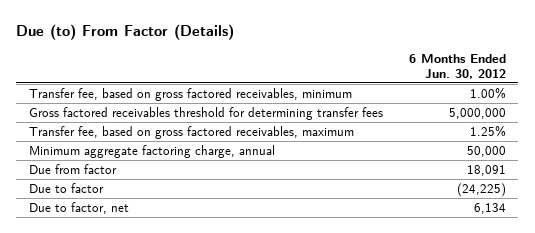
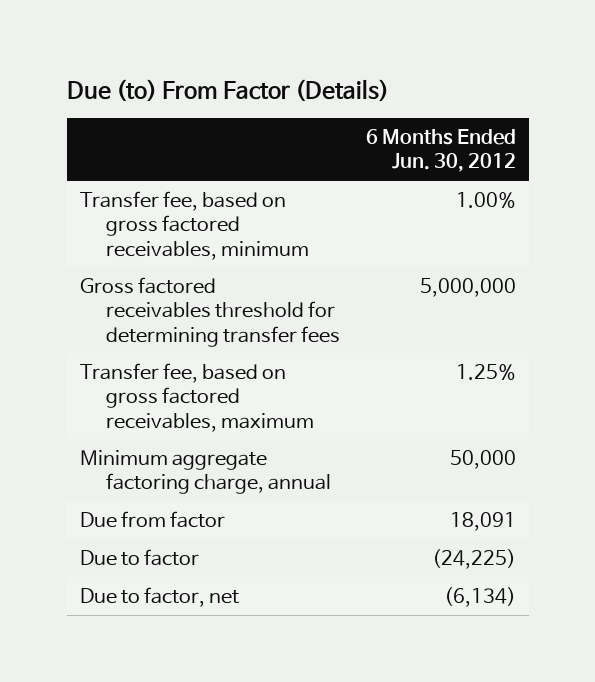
- Due to factor, net | 6,134
+ Due to factor, net | (6,134)

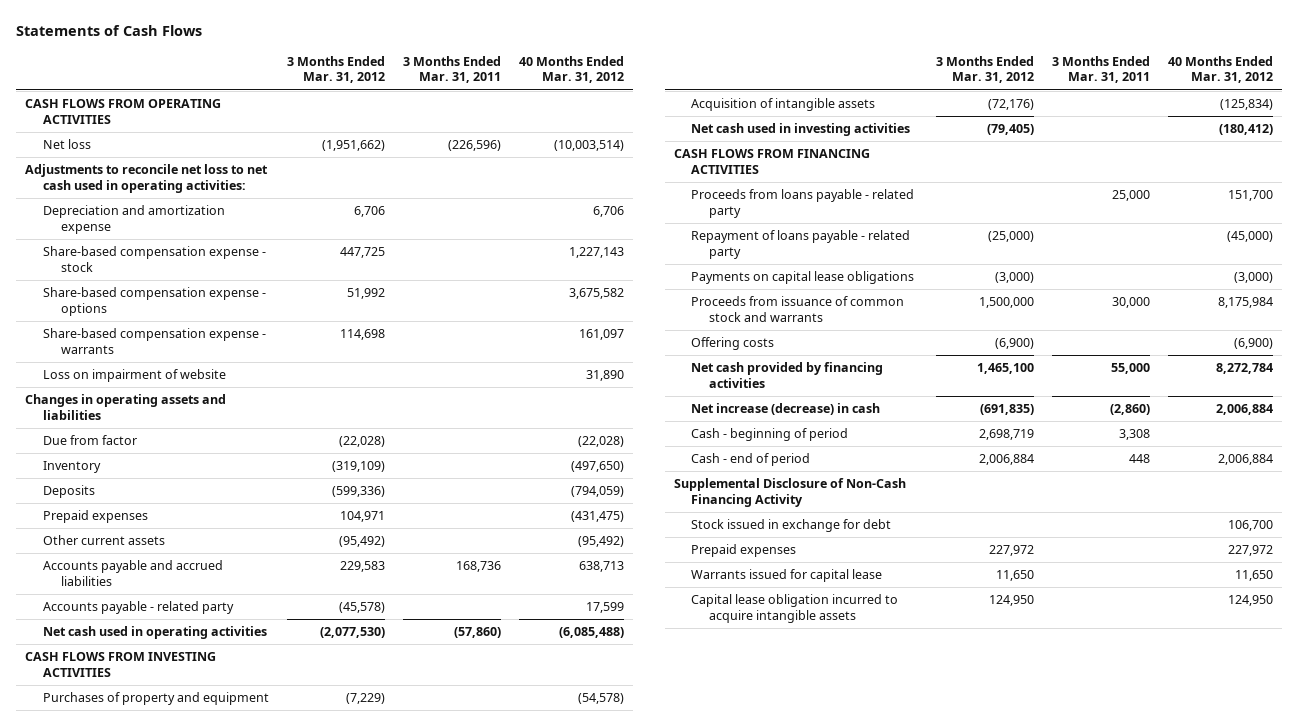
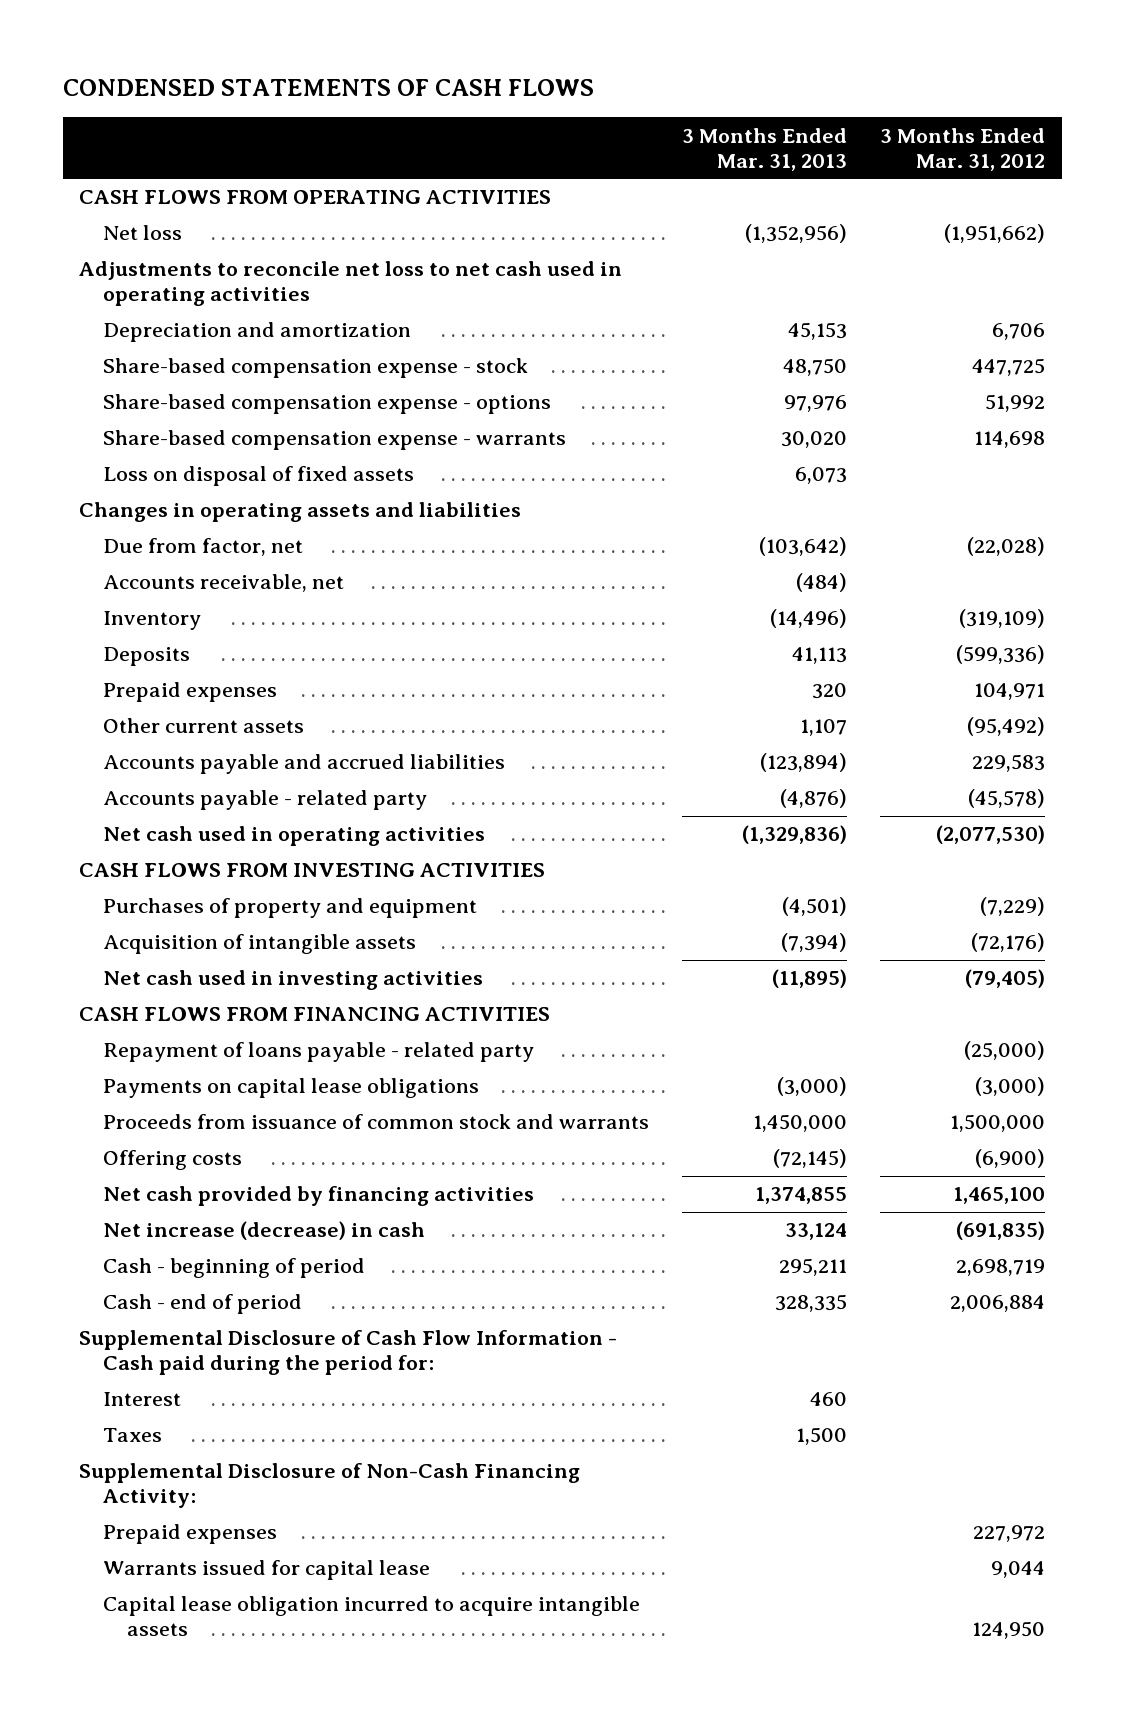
- Statements of Cash Flows
+ CONDENSED STATEMENTS OF CASH FLOWS
- | 3 Months Ended Mar. 31, 2012 | 3 Months Ended Mar. 31, 2011 | 40 Months Ended Mar. 31, 2012
+ | 3 Months Ended Mar. 31, 2013 | 3 Months Ended Mar. 31, 2012
- Adjustments to reconcile net loss to net cash used in operating activities:
- Depreciation and amortization expense | 6,706 | | 6,706
+ Adjustments to reconcile net loss to net cash used in operating activities
+ Depreciation and amortization | 45,153 | 6,706
- Loss on impairment of website | | | 31,890
+ Loss on disposal of fixed assets | 6,073 |
- Due from factor | (22,028) | | (22,028)
+ Due from factor, net | (103,642) | (22,028)
+ Accounts receivable, net | (484) |
- Proceeds from loans payable - related party | | 25,000 | 151,700
- Supplemental Disclosure of Non-Cash Financing Activity
- Stock issued in exchange for debt | | | 106,700
+ Supplemental Disclosure of Cash Flow Information - Cash paid during the period for:
+ Interest | 460 |
+ Taxes | 1,500 |
+ Supplemental Disclosure of Non-Cash Financing Activity:
- Warrants issued for capital lease | 11,650 | | 11,650
+ Warrants issued for capital lease | | 9,044

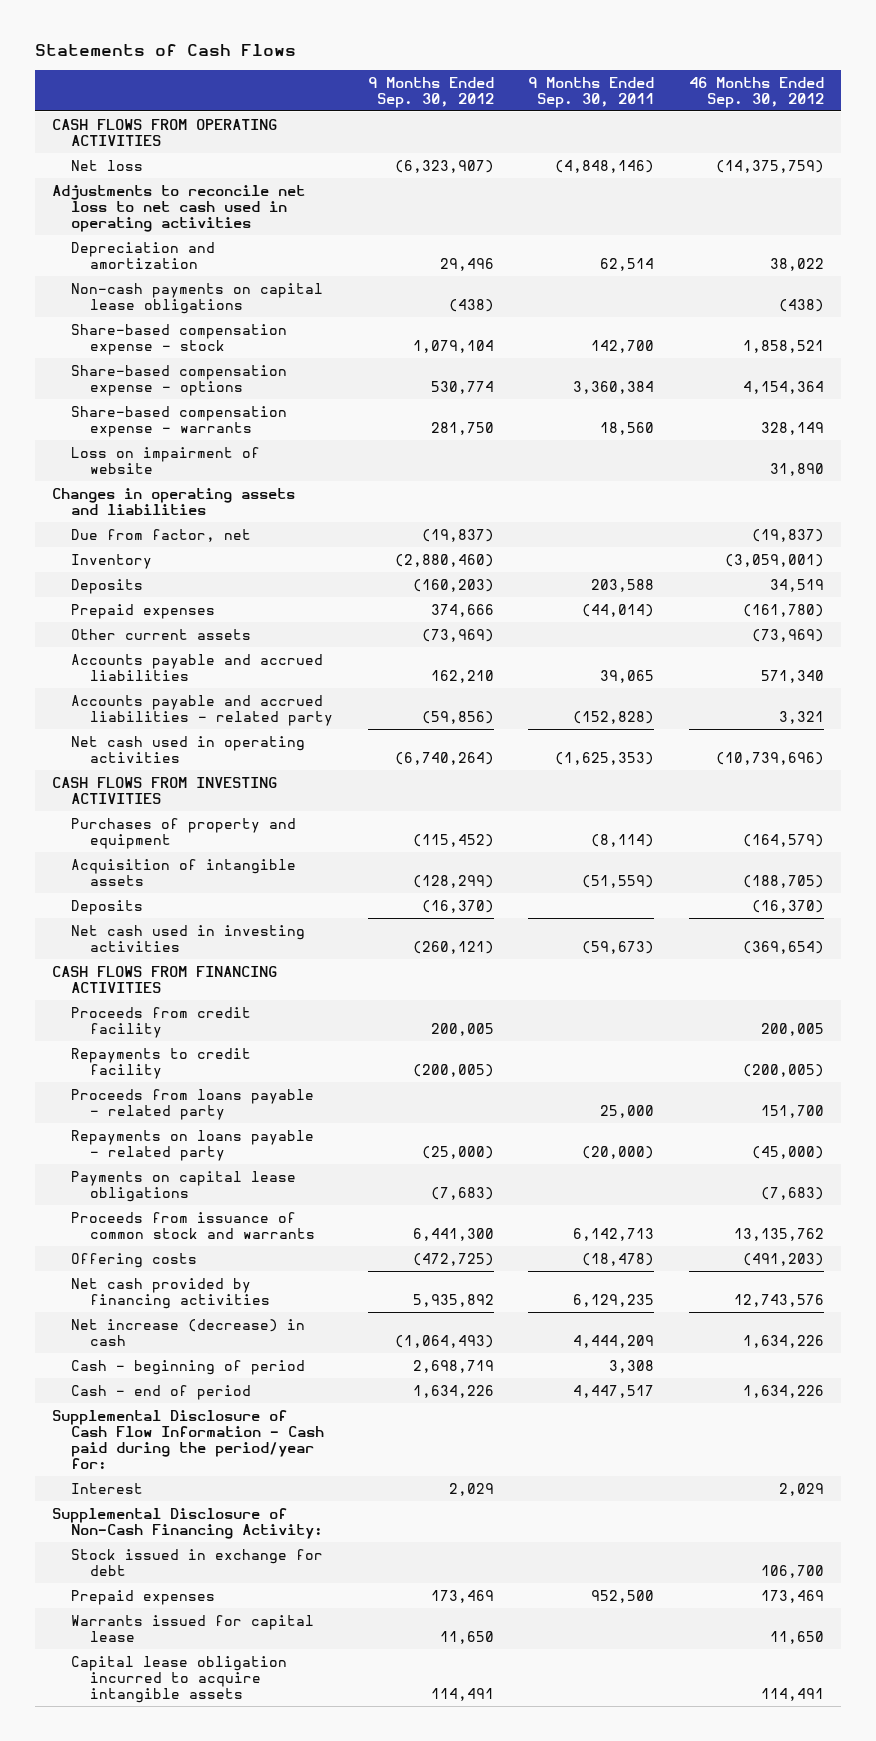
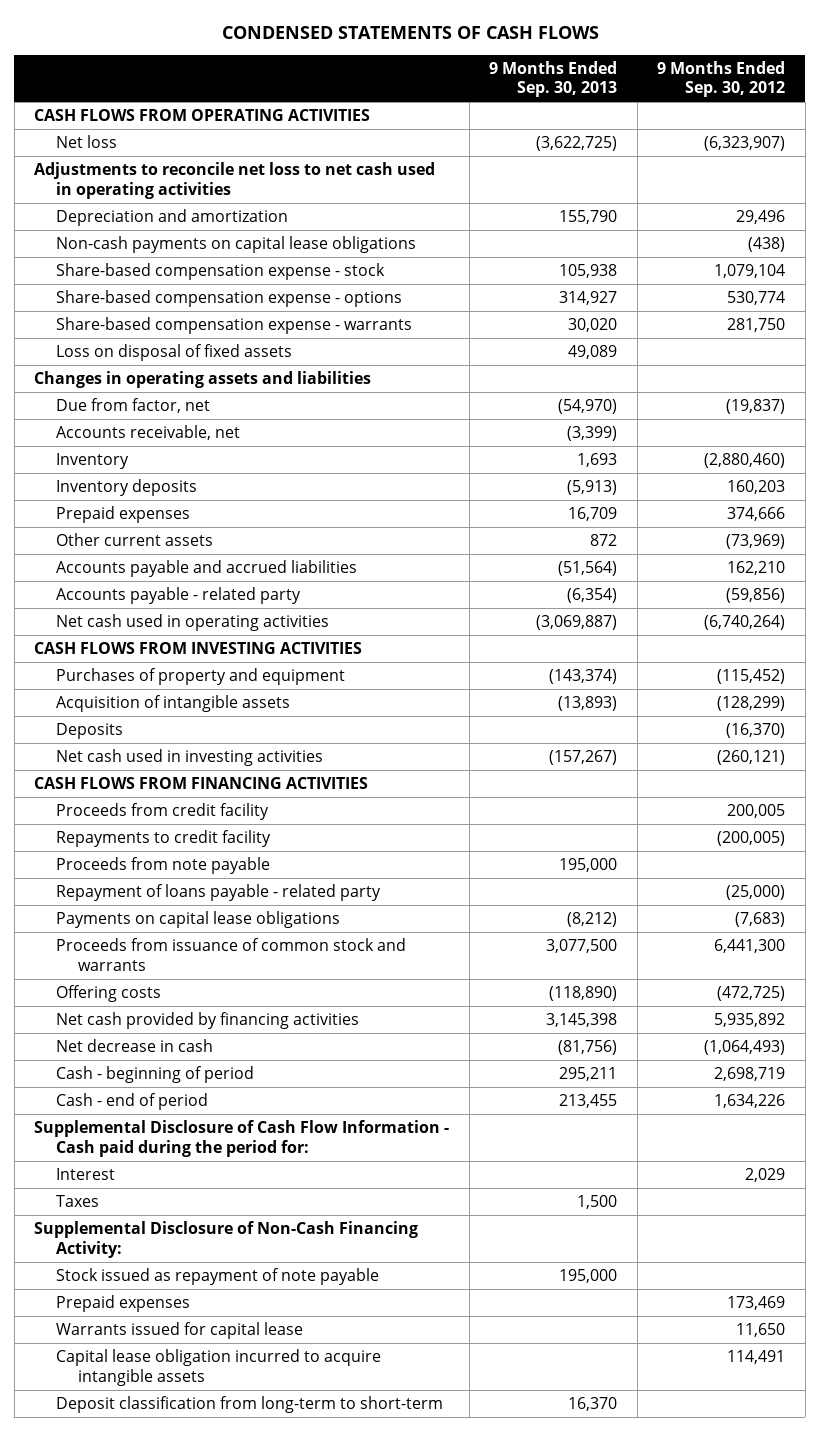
- Statements of Cash Flows
+ CONDENSED STATEMENTS OF CASH FLOWS
- | 9 Months Ended Sep. 30, 2012 | 9 Months Ended Sep. 30, 2011 | 46 Months Ended Sep. 30, 2012
+ | 9 Months Ended Sep. 30, 2013 | 9 Months Ended Sep. 30, 2012
- Loss on impairment of website | | | 31,890
+ Loss on disposal of fixed assets | 49,089 |
+ Accounts receivable, net | (3,399) |
- Deposits | (160,203) | 203,588 | 34,519
+ Inventory deposits | (5,913) | 160,203
- Accounts payable and accrued liabilities - related party | (59,856) | (152,828) | 3,321
+ Accounts payable - related party | (6,354) | (59,856)
- Proceeds from loans payable - related party | | 25,000 | 151,700
- Repayments on loans payable - related party | (25,000) | (20,000) | (45,000)
+ Proceeds from note payable | 195,000 |
+ Repayment of loans payable - related party | | (25,000)
- Net increase (decrease) in cash | (1,064,493) | 4,444,209 | 1,634,226
+ Net decrease in cash | (81,756) | (1,064,493)
- Supplemental Disclosure of Cash Flow Information - Cash paid during the period/year for:
+ Supplemental Disclosure of Cash Flow Information - Cash paid during the period for:
+ Taxes | 1,500 |
- Stock issued in exchange for debt | | | 106,700
+ Stock issued as repayment of note payable | 195,000 |
+ Deposit classification from long-term to short-term | 16,370 |

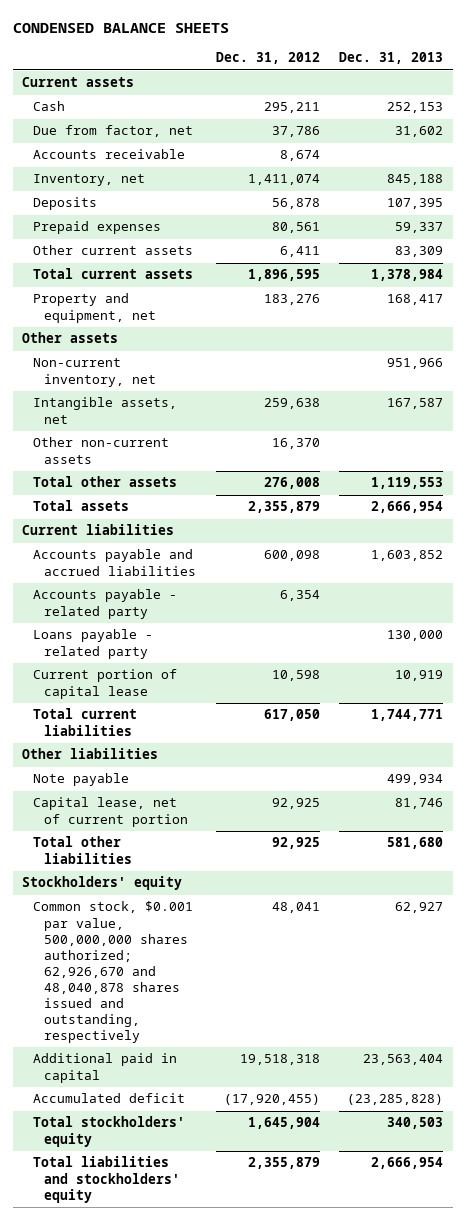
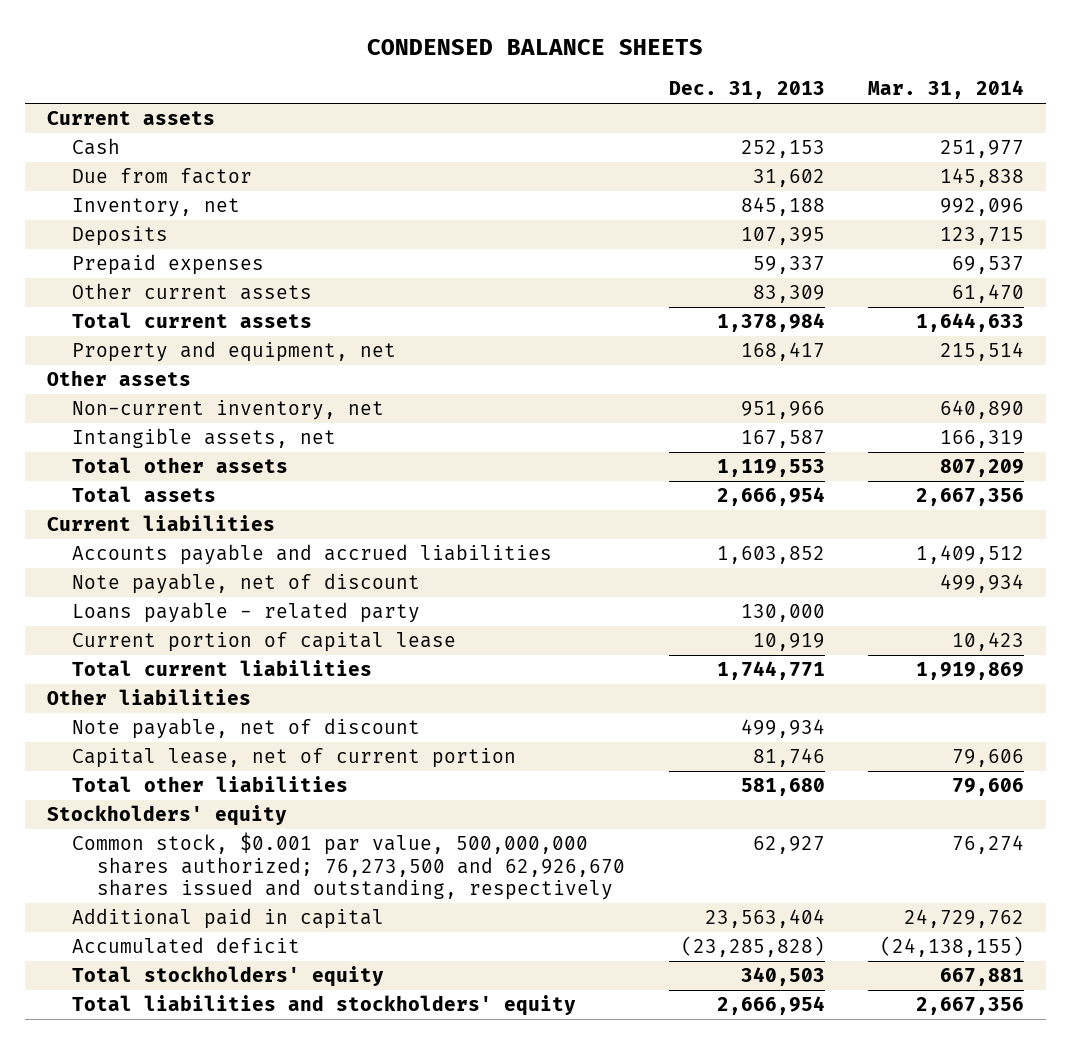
- | Dec. 31, 2012 | Dec. 31, 2013
+ | Dec. 31, 2013 | Mar. 31, 2014
- Due from factor, net | 37,786 | 31,602
- Accounts receivable | 8,674 |
+ Due from factor | 31,602 | 145,838
- Other non-current assets | 16,370 |
- Accounts payable - related party | 6,354 |
+ Note payable, net of discount | | 499,934
- Note payable | | 499,934
+ Note payable, net of discount | 499,934 |
- Common stock, $0.001 par value, 500,000,000 shares authorized; 62,926,670 and 48,040,878 shares issued and outstanding, respectively | 48,041 | 62,927
+ Common stock, $0.001 par value, 500,000,000 shares authorized; 76,273,500 and 62,926,670 shares issued and outstanding, respectively | 62,927 | 76,274

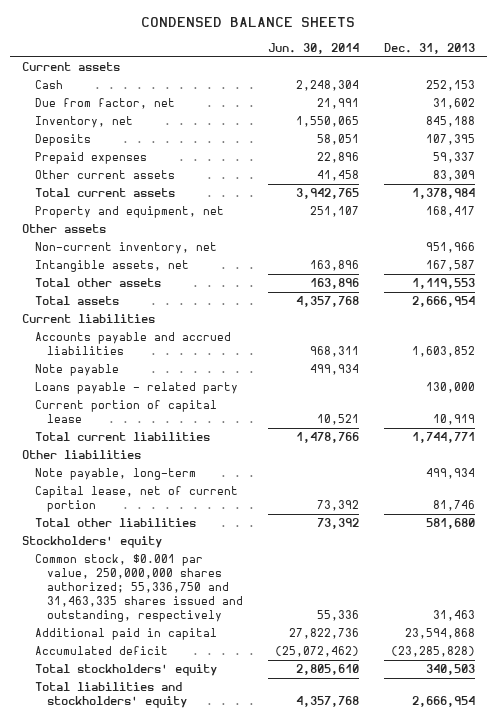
- | Dec. 31, 2013 | Mar. 31, 2014
+ | Jun. 30, 2014 | Dec. 31, 2013
- Due from factor | 31,602 | 145,838
+ Due from factor, net | 21,991 | 31,602
- Note payable, net of discount | | 499,934
+ Note payable | 499,934 |
- Note payable, net of discount | 499,934 |
+ Note payable, long-term | | 499,934
- Common stock, $0.001 par value, 500,000,000 shares authorized; 76,273,500 and 62,926,670 shares issued and outstanding, respectively | 62,927 | 76,274
- Additional paid in capital | 23,563,404 | 24,729,762
+ Common stock, $0.001 par value, 250,000,000 shares authorized; 55,336,750 and 31,463,335 shares issued and outstanding, respectively | 55,336 | 31,463
+ Additional paid in capital | 27,822,736 | 23,594,868

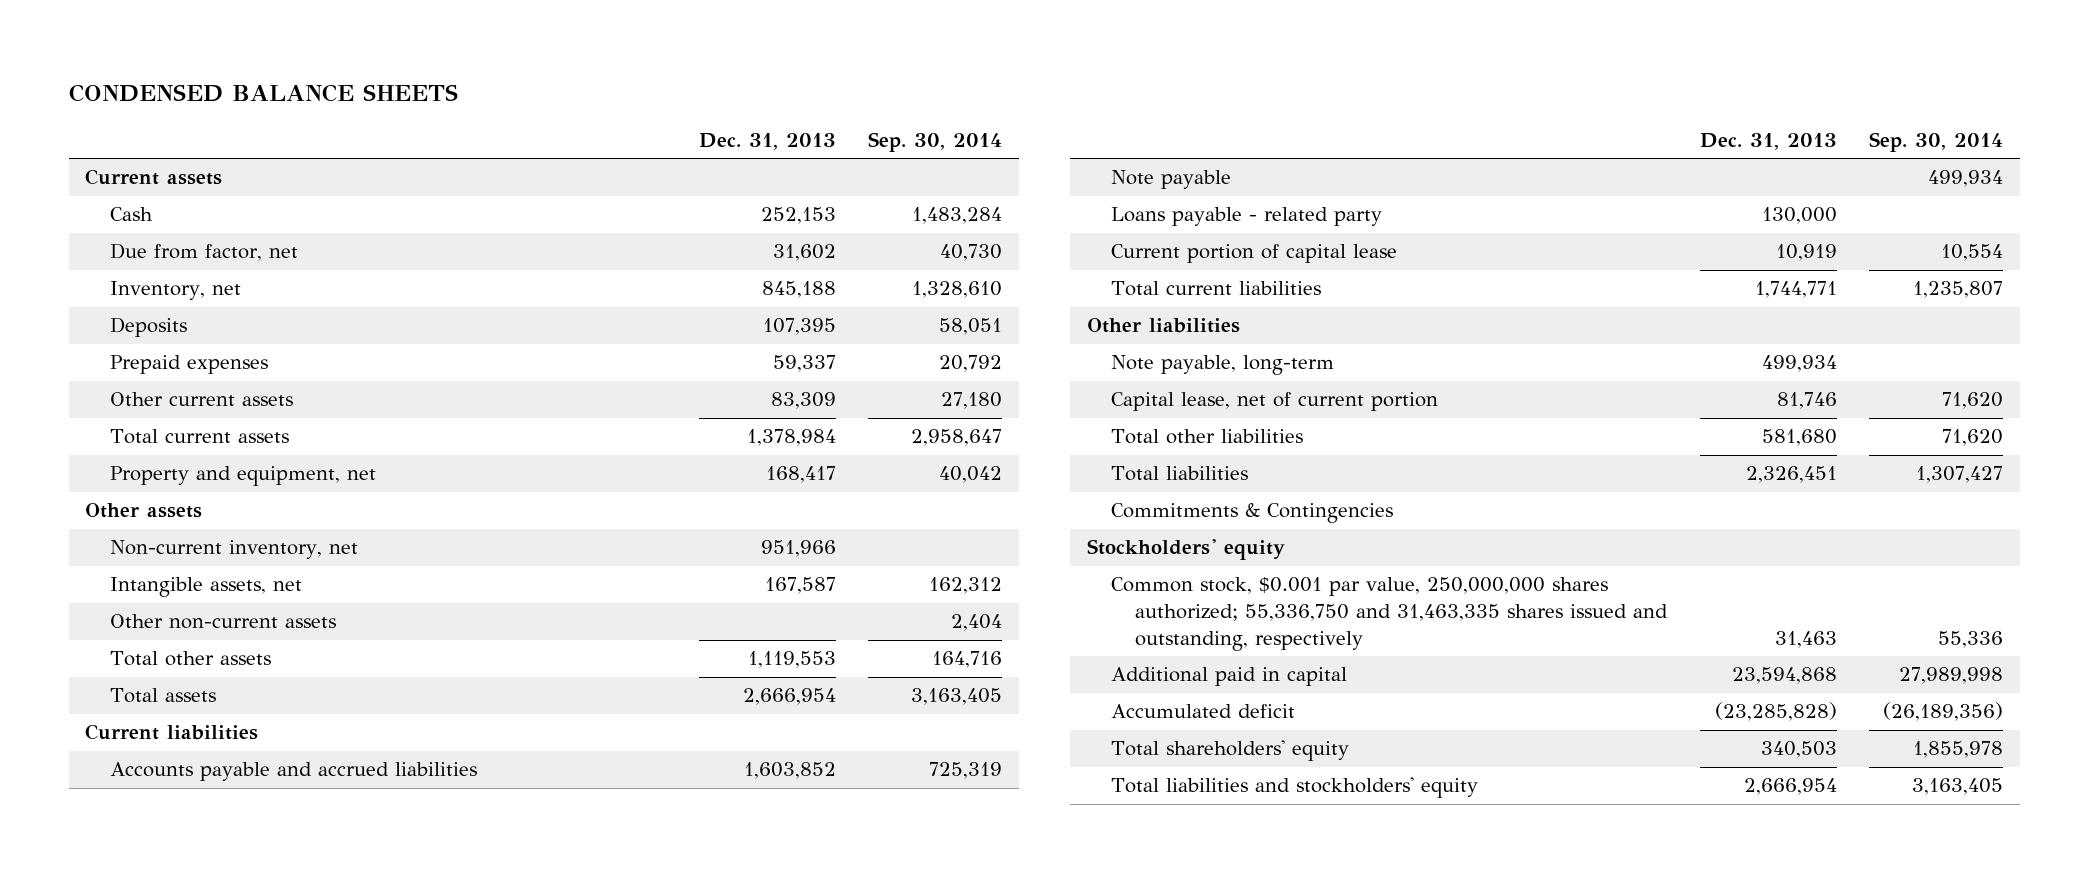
- | Jun. 30, 2014 | Dec. 31, 2013
+ | Dec. 31, 2013 | Sep. 30, 2014
+ Other non-current assets | | 2,404
+ Total liabilities | 2,326,451 | 1,307,427
+ Commitments & Contingencies
- Total stockholders' equity | 2,805,610 | 340,503
+ Total shareholders' equity | 340,503 | 1,855,978

